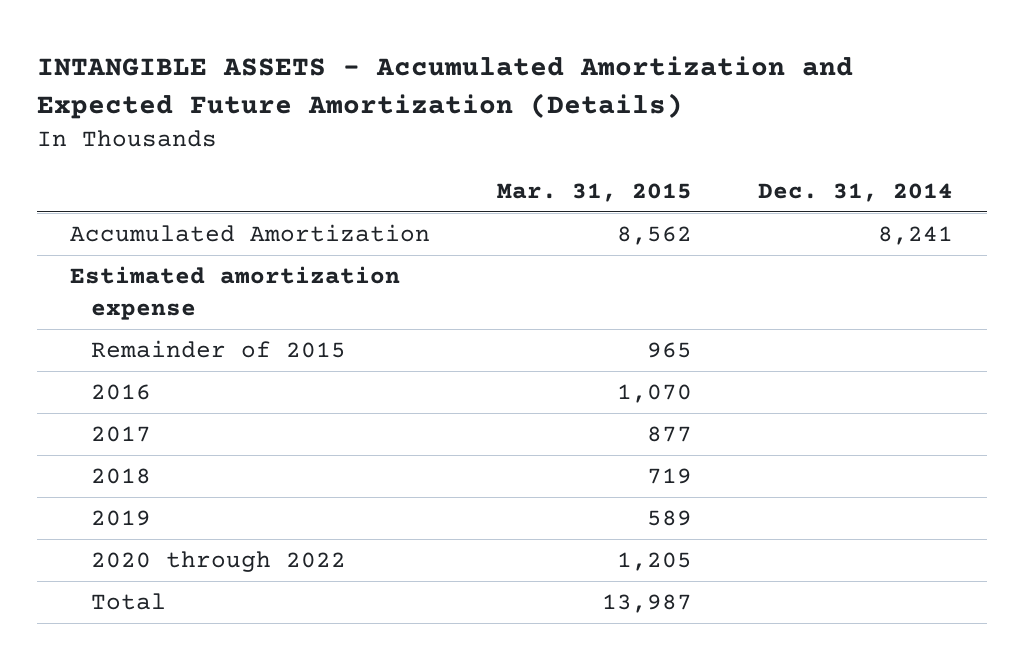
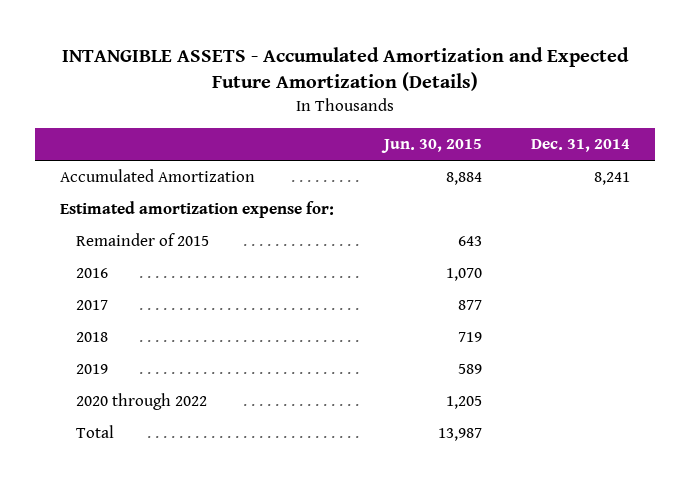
- | Mar. 31, 2015 | Dec. 31, 2014
+ | Jun. 30, 2015 | Dec. 31, 2014
- Estimated amortization expense
+ Estimated amortization expense for:

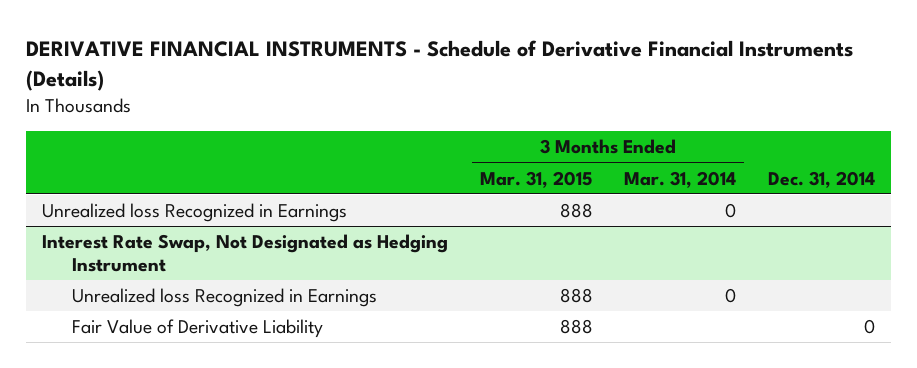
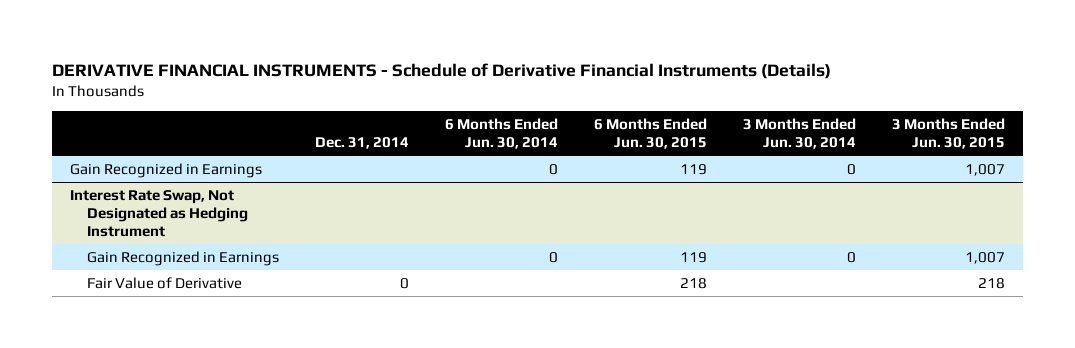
- | 3 Months Ended Mar. 31, 2015 | 3 Months Ended Mar. 31, 2014 | Dec. 31, 2014
+ | Dec. 31, 2014 | 6 Months Ended Jun. 30, 2014 | 6 Months Ended Jun. 30, 2015 | 3 Months Ended Jun. 30, 2014 | 3 Months Ended Jun. 30, 2015
- Unrealized loss Recognized in Earnings | 888 | 0 |
+ Gain Recognized in Earnings | | 0 | 119 | 0 | 1,007
@ Interest Rate Swap, Not Designated as Hedging Instrument
- Unrealized loss Recognized in Earnings | 888 | 0 |
- Fair Value of Derivative Liability | 888 | | 0
+ Gain Recognized in Earnings | | 0 | 119 | 0 | 1,007
+ Fair Value of Derivative | 0 | | 218 | | 218

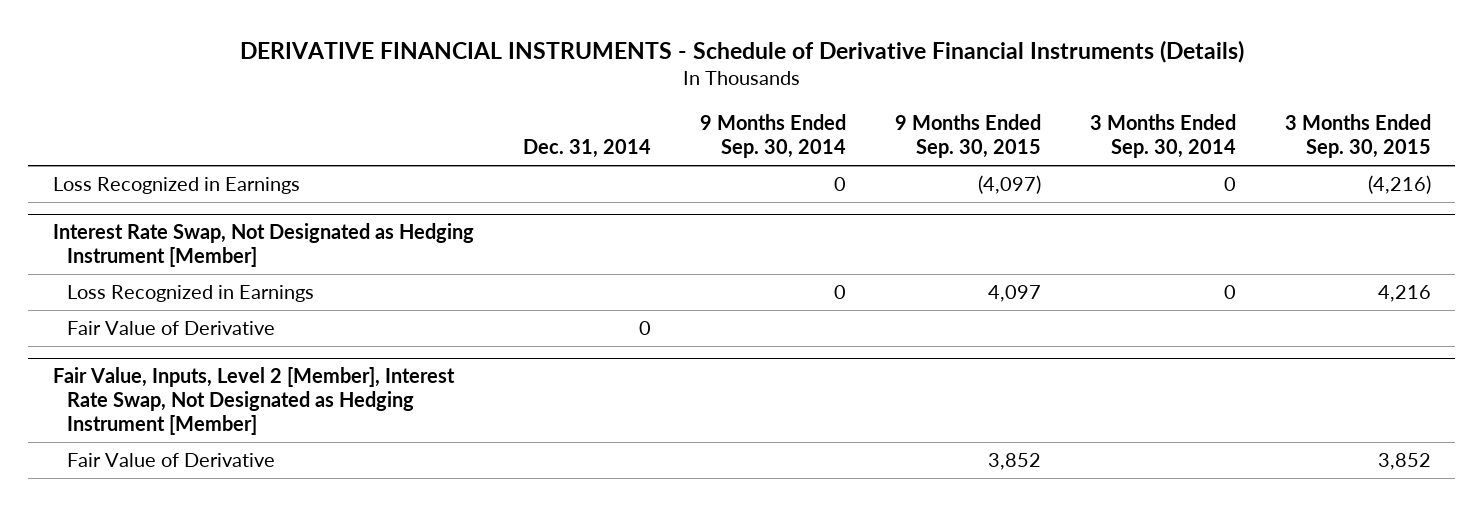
- | Dec. 31, 2014 | 6 Months Ended Jun. 30, 2014 | 6 Months Ended Jun. 30, 2015 | 3 Months Ended Jun. 30, 2014 | 3 Months Ended Jun. 30, 2015
+ | Dec. 31, 2014 | 9 Months Ended Sep. 30, 2014 | 9 Months Ended Sep. 30, 2015 | 3 Months Ended Sep. 30, 2014 | 3 Months Ended Sep. 30, 2015
- Gain Recognized in Earnings | | 0 | 119 | 0 | 1,007
- Interest Rate Swap, Not Designated as Hedging Instrument
- Gain Recognized in Earnings | | 0 | 119 | 0 | 1,007
+ Loss Recognized in Earnings | | 0 | (4,097) | 0 | (4,216)
+ Interest Rate Swap, Not Designated as Hedging Instrument [Member]
+ Loss Recognized in Earnings | | 0 | 4,097 | 0 | 4,216
+ Fair Value, Inputs, Level 2 [Member], Interest Rate Swap, Not Designated as Hedging Instrument [Member]
+ Fair Value of Derivative | | | 3,852 | | 3,852

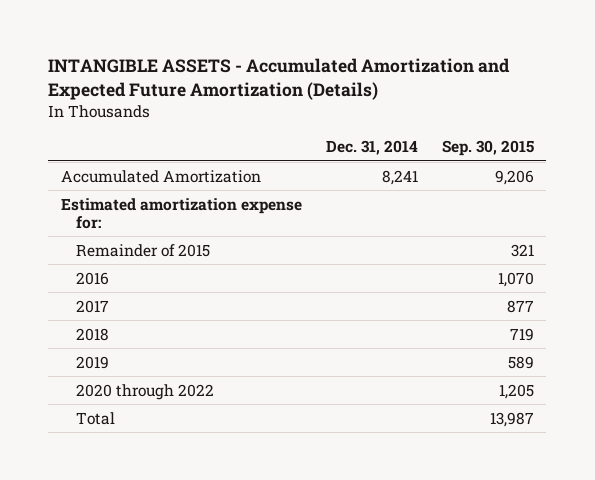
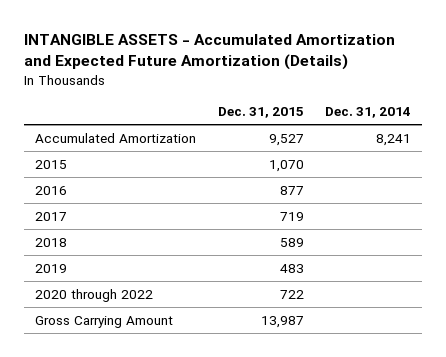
- | Dec. 31, 2014 | Sep. 30, 2015
+ | Dec. 31, 2015 | Dec. 31, 2014
- Estimated amortization expense for:
- Remainder of 2015 | | 321
+ 2015 | 1,070 |
- Total | | 13,987
+ Gross Carrying Amount | 13,987 |

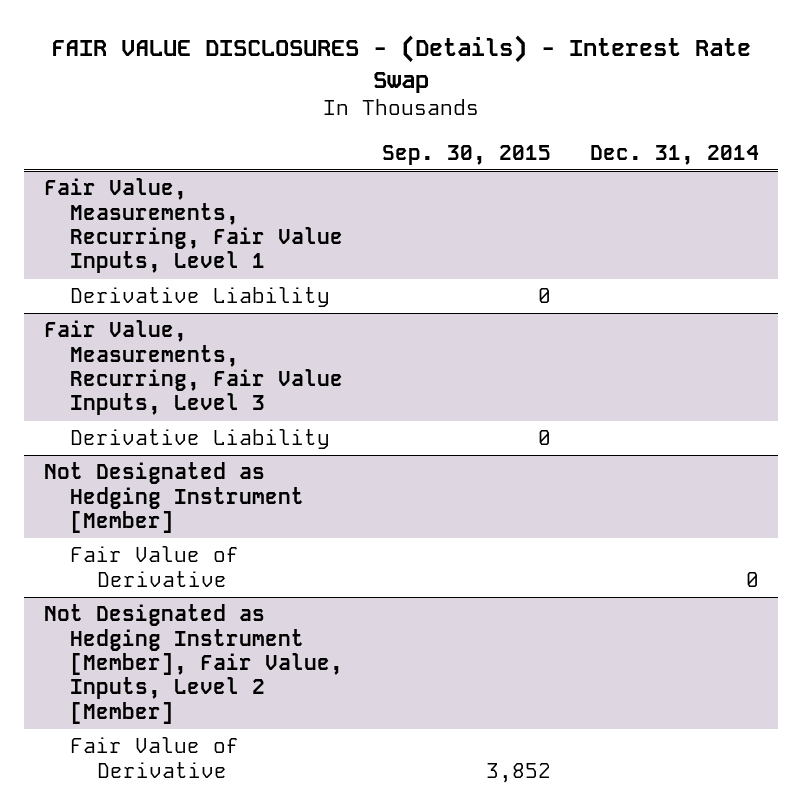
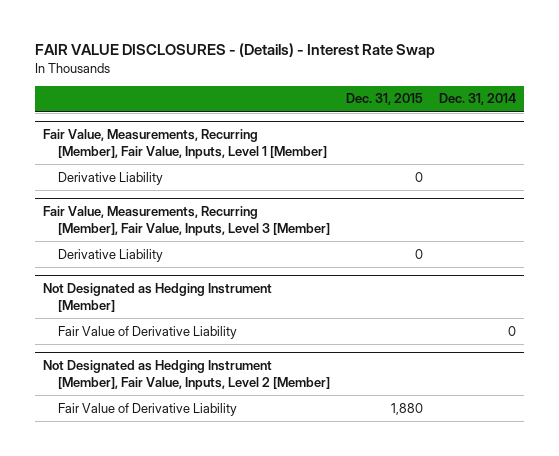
- | Sep. 30, 2015 | Dec. 31, 2014
+ | Dec. 31, 2015 | Dec. 31, 2014
- Fair Value, Measurements, Recurring, Fair Value Inputs, Level 1
+ Fair Value, Measurements, Recurring [Member], Fair Value, Inputs, Level 1 [Member]
- Fair Value, Measurements, Recurring, Fair Value Inputs, Level 3
+ Fair Value, Measurements, Recurring [Member], Fair Value, Inputs, Level 3 [Member]
@ Not Designated as Hedging Instrument [Member]
- Fair Value of Derivative | | 0
+ Fair Value of Derivative Liability | | 0
@ Not Designated as Hedging Instrument [Member], Fair Value, Inputs, Level 2 [Member]
- Fair Value of Derivative | 3,852 |
+ Fair Value of Derivative Liability | 1,880 |

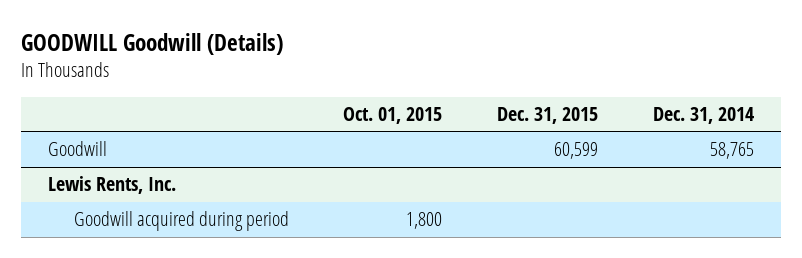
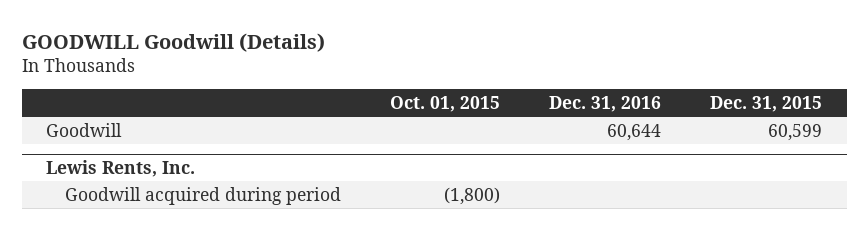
- | Oct. 01, 2015 | Dec. 31, 2015 | Dec. 31, 2014
+ | Oct. 01, 2015 | Dec. 31, 2016 | Dec. 31, 2015
@ Lewis Rents, Inc.
- Goodwill acquired during period | 1,800 | |
+ Goodwill acquired during period | (1,800) | |

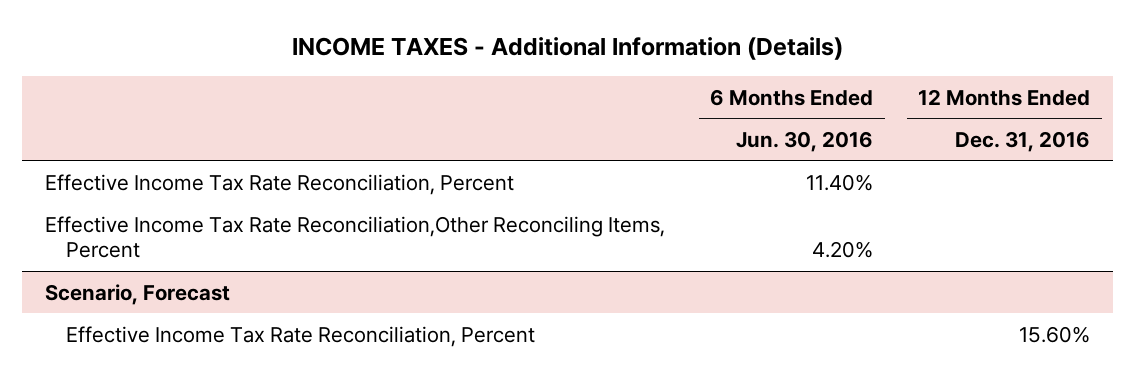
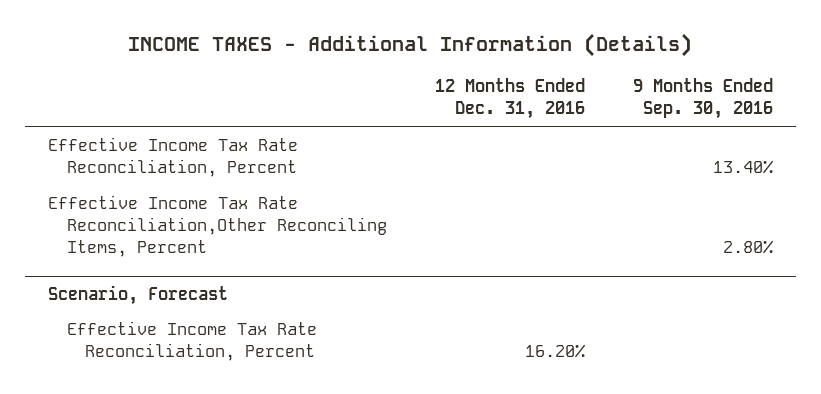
- | 6 Months Ended Jun. 30, 2016 | 12 Months Ended Dec. 31, 2016
+ | 12 Months Ended Dec. 31, 2016 | 9 Months Ended Sep. 30, 2016
@ Scenario, Forecast
- Effective Income Tax Rate Reconciliation, Percent | | 15.60%
+ Effective Income Tax Rate Reconciliation, Percent | 16.20% |

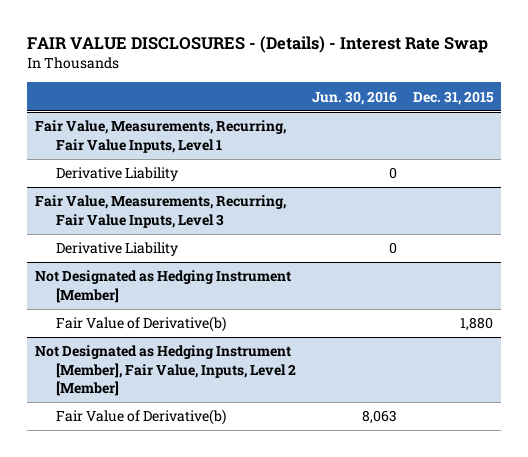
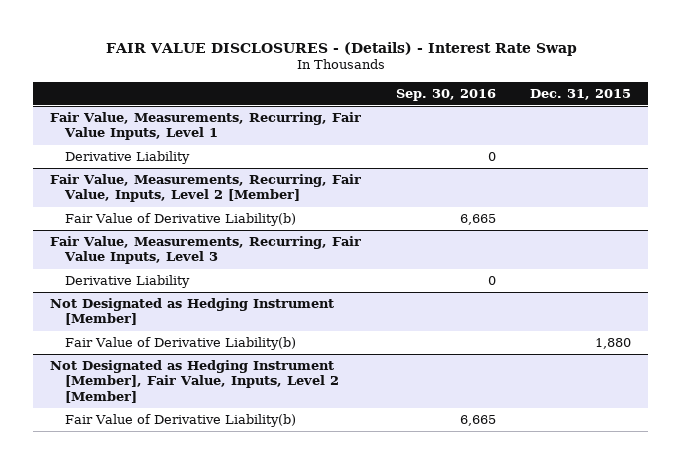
- | Jun. 30, 2016 | Dec. 31, 2015
+ | Sep. 30, 2016 | Dec. 31, 2015
+ Fair Value, Measurements, Recurring, Fair Value, Inputs, Level 2 [Member]
+ Fair Value of Derivative Liability(b) | 6,665 |
@ Not Designated as Hedging Instrument [Member]
- Fair Value of Derivative(b) | | 1,880
+ Fair Value of Derivative Liability(b) | | 1,880
@ Not Designated as Hedging Instrument [Member], Fair Value, Inputs, Level 2 [Member]
- Fair Value of Derivative(b) | 8,063 |
+ Fair Value of Derivative Liability(b) | 6,665 |

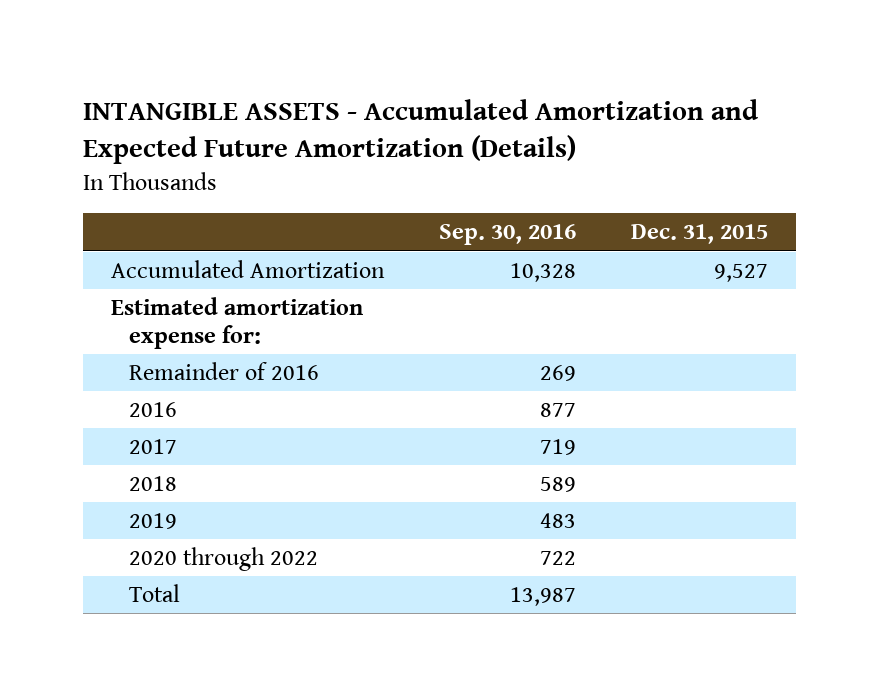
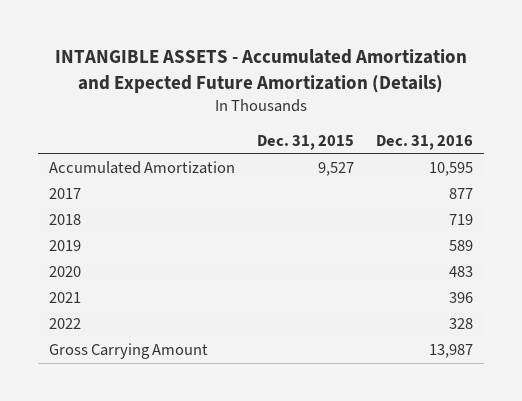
- | Sep. 30, 2016 | Dec. 31, 2015
+ | Dec. 31, 2015 | Dec. 31, 2016
- Estimated amortization expense for:
- Remainder of 2016 | 269 |
- 2016 | 877 |
- 2020 through 2022 | 722 |
- Total | 13,987 |
+ 2020 | | 483
+ 2021 | | 396
+ 2022 | | 328
+ Gross Carrying Amount | | 13,987

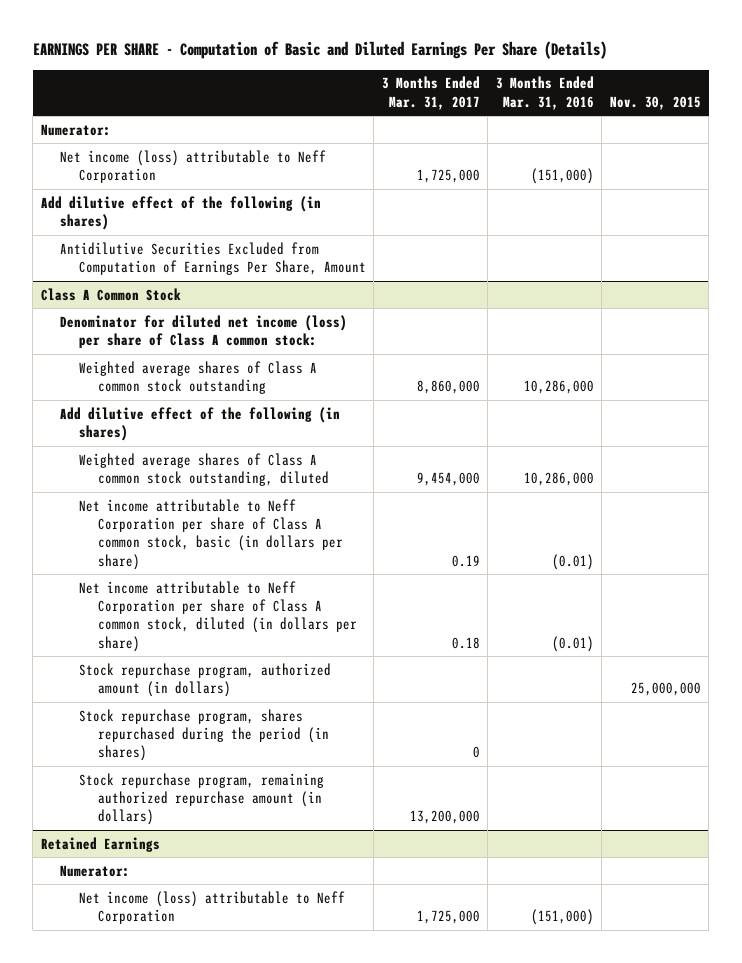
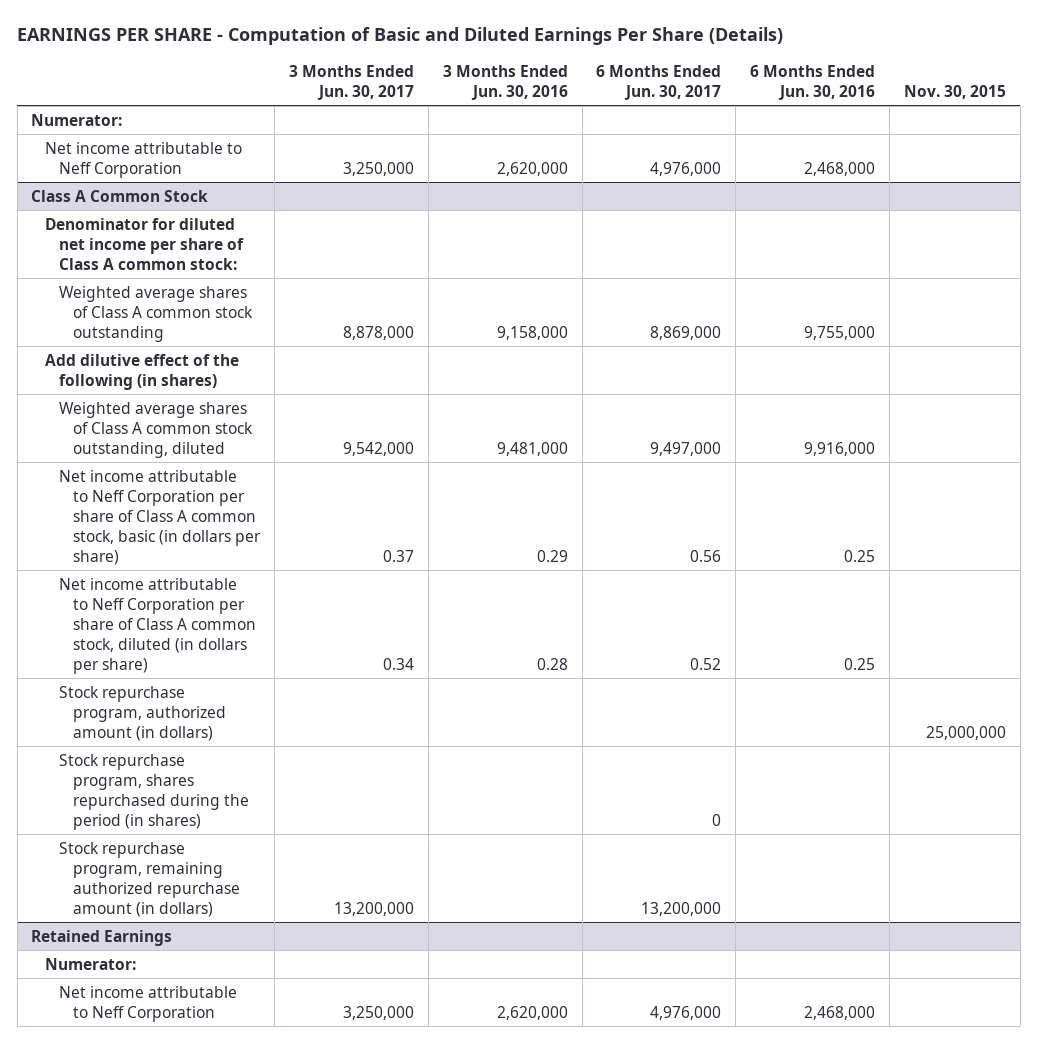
- | 3 Months Ended Mar. 31, 2017 | 3 Months Ended Mar. 31, 2016 | Nov. 30, 2015
+ | 3 Months Ended Jun. 30, 2017 | 3 Months Ended Jun. 30, 2016 | 6 Months Ended Jun. 30, 2017 | 6 Months Ended Jun. 30, 2016 | Nov. 30, 2015
- Net income (loss) attributable to Neff Corporation | 1,725,000 | (151,000) |
- Add dilutive effect of the following (in shares)
- Antidilutive Securities Excluded from Computation of Earnings Per Share, Amount
+ Net income attributable to Neff Corporation | 3,250,000 | 2,620,000 | 4,976,000 | 2,468,000 |
@ Class A Common Stock
- Denominator for diluted net income (loss) per share of Class A common stock:
+ Denominator for diluted net income per share of Class A common stock:
@ Retained Earnings
- Net income (loss) attributable to Neff Corporation | 1,725,000 | (151,000) |
+ Net income attributable to Neff Corporation | 3,250,000 | 2,620,000 | 4,976,000 | 2,468,000 |

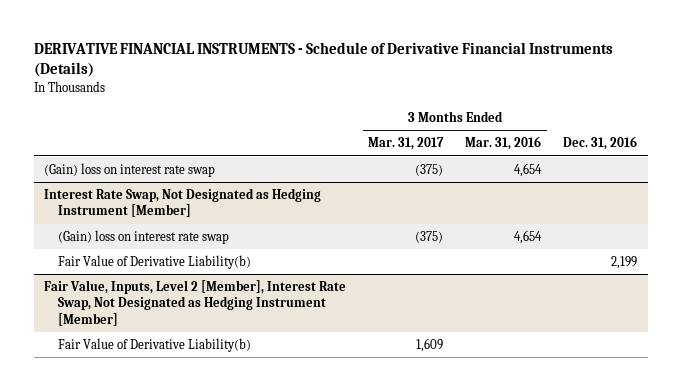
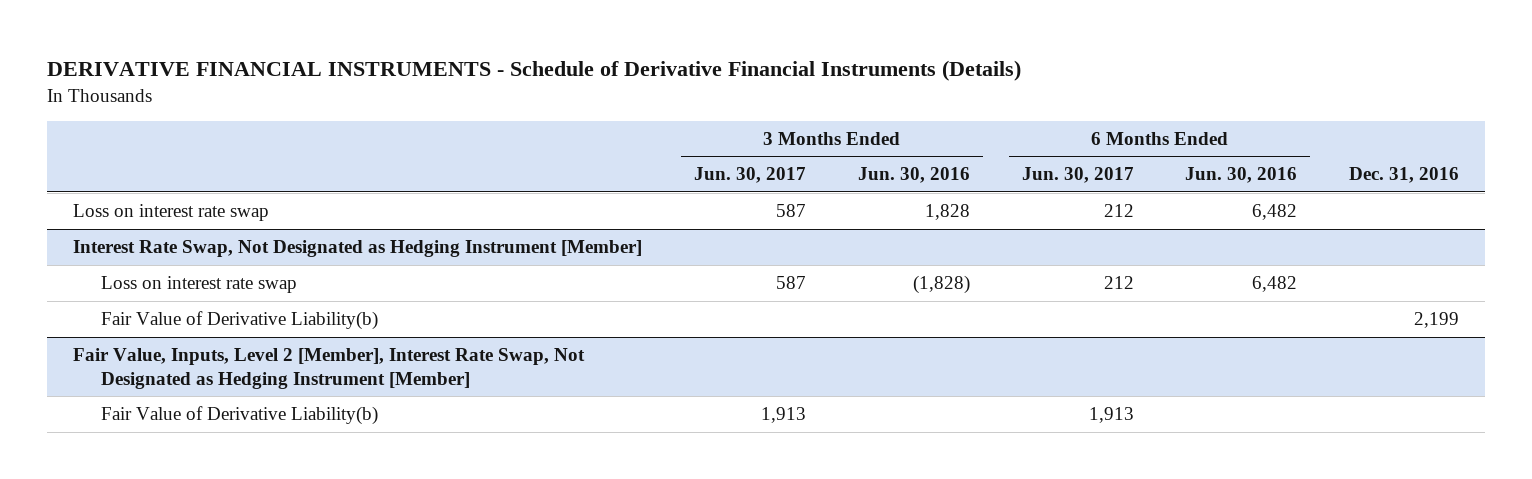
- | 3 Months Ended Mar. 31, 2017 | 3 Months Ended Mar. 31, 2016 | Dec. 31, 2016
+ | 3 Months Ended Jun. 30, 2017 | 3 Months Ended Jun. 30, 2016 | 6 Months Ended Jun. 30, 2017 | 6 Months Ended Jun. 30, 2016 | Dec. 31, 2016
- (Gain) loss on interest rate swap | (375) | 4,654 |
+ Loss on interest rate swap | 587 | 1,828 | 212 | 6,482 |
@ Interest Rate Swap, Not Designated as Hedging Instrument [Member]
- (Gain) loss on interest rate swap | (375) | 4,654 |
+ Loss on interest rate swap | 587 | (1,828) | 212 | 6,482 |

